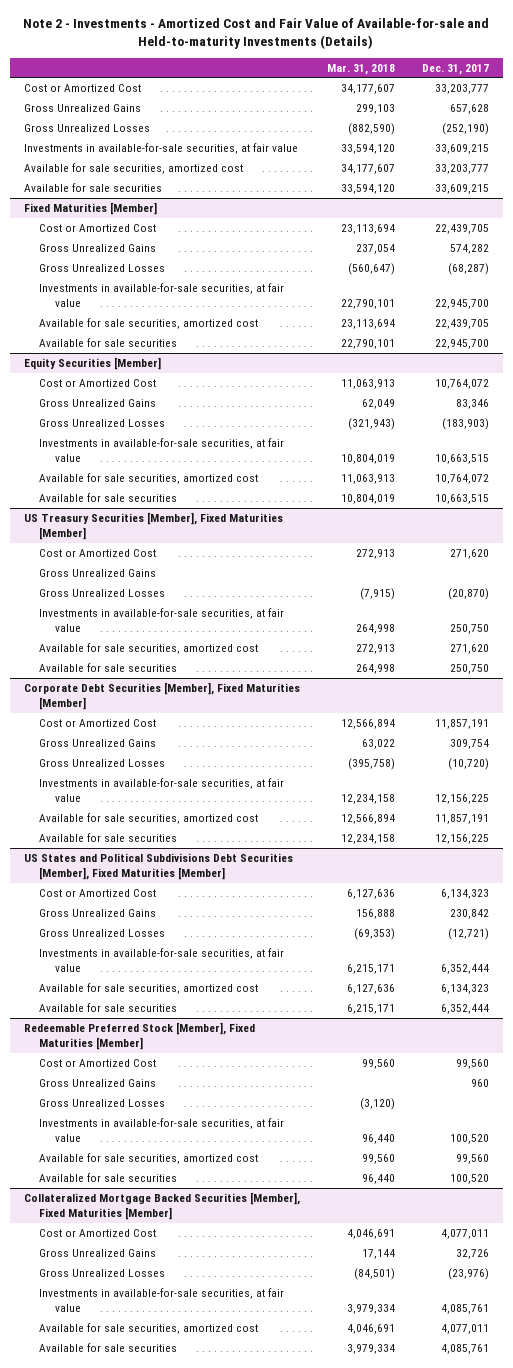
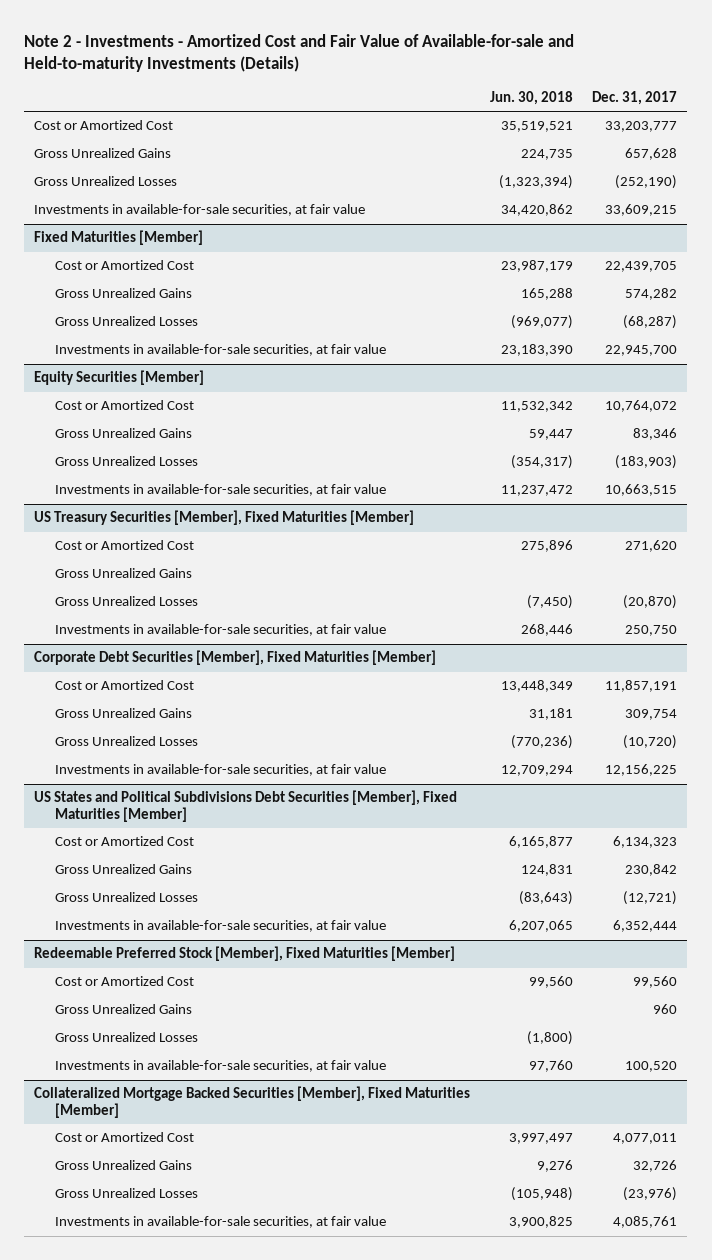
- | Mar. 31, 2018 | Dec. 31, 2017
+ | Jun. 30, 2018 | Dec. 31, 2017
- Available for sale securities, amortized cost | 34,177,607 | 33,203,777
- Available for sale securities | 33,594,120 | 33,609,215
@ Fixed Maturities [Member]
- Available for sale securities, amortized cost | 23,113,694 | 22,439,705
- Available for sale securities | 22,790,101 | 22,945,700
@ Equity Securities [Member]
- Available for sale securities, amortized cost | 11,063,913 | 10,764,072
- Available for sale securities | 10,804,019 | 10,663,515
@ US Treasury Securities [Member], Fixed Maturities [Member]
- Available for sale securities, amortized cost | 272,913 | 271,620
- Available for sale securities | 264,998 | 250,750
@ Corporate Debt Securities [Member], Fixed Maturities [Member]
- Available for sale securities, amortized cost | 12,566,894 | 11,857,191
- Available for sale securities | 12,234,158 | 12,156,225
@ US States and Political Subdivisions Debt Securities [Member], Fixed Maturities [Member]
- Available for sale securities, amortized cost | 6,127,636 | 6,134,323
- Available for sale securities | 6,215,171 | 6,352,444
@ Redeemable Preferred Stock [Member], Fixed Maturities [Member]
- Available for sale securities, amortized cost | 99,560 | 99,560
- Available for sale securities | 96,440 | 100,520
@ Collateralized Mortgage Backed Securities [Member], Fixed Maturities [Member]
- Available for sale securities, amortized cost | 4,046,691 | 4,077,011
- Available for sale securities | 3,979,334 | 4,085,761

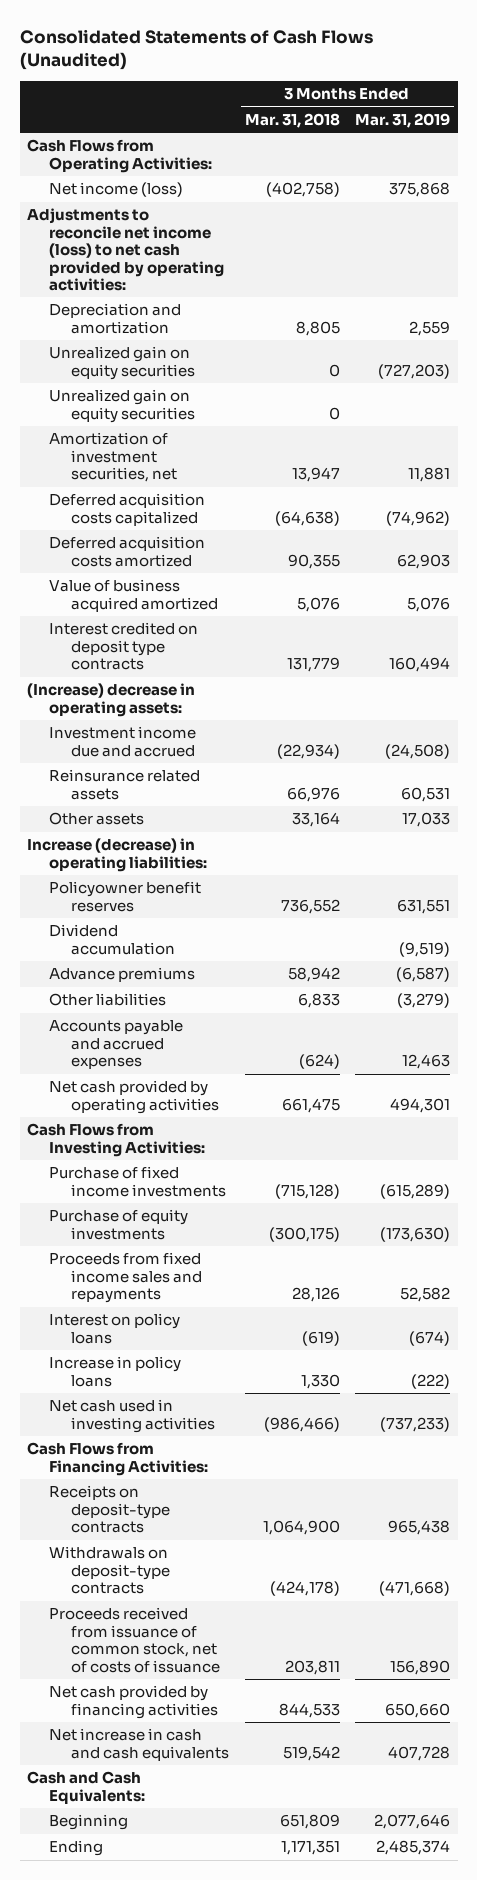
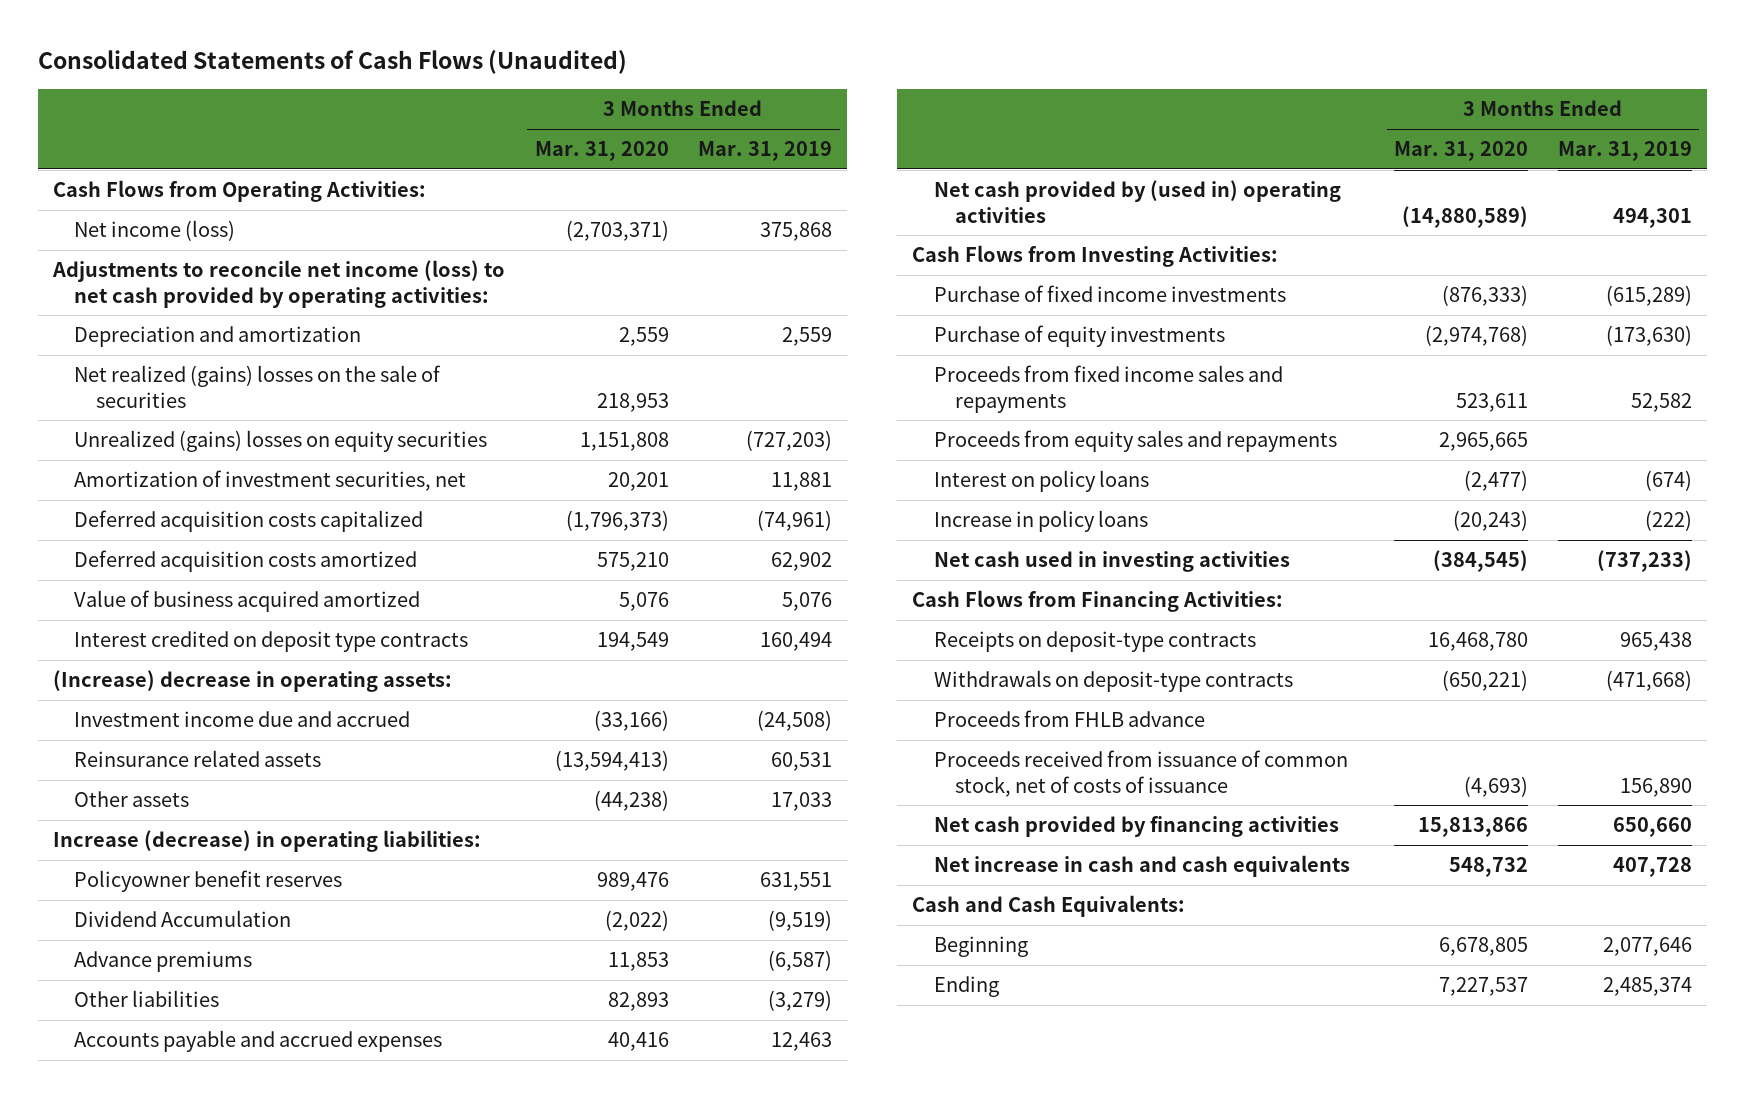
- | 3 Months Ended Mar. 31, 2018 | 3 Months Ended Mar. 31, 2019
+ | 3 Months Ended Mar. 31, 2020 | 3 Months Ended Mar. 31, 2019
- Unrealized gain on equity securities | 0 | (727,203)
- Unrealized gain on equity securities | 0 |
+ Net realized (gains) losses on the sale of securities | 218,953 |
+ Unrealized (gains) losses on equity securities | 1,151,808 | (727,203)
- Deferred acquisition costs capitalized | (64,638) | (74,962)
- Deferred acquisition costs amortized | 90,355 | 62,903
+ Deferred acquisition costs capitalized | (1,796,373) | (74,961)
+ Deferred acquisition costs amortized | 575,210 | 62,902
- Dividend accumulation | | (9,519)
+ Dividend Accumulation | (2,022) | (9,519)
- Net cash provided by operating activities | 661,475 | 494,301
+ Net cash provided by (used in) operating activities | (14,880,589) | 494,301
+ Proceeds from equity sales and repayments | 2,965,665 |
+ Proceeds from FHLB advance

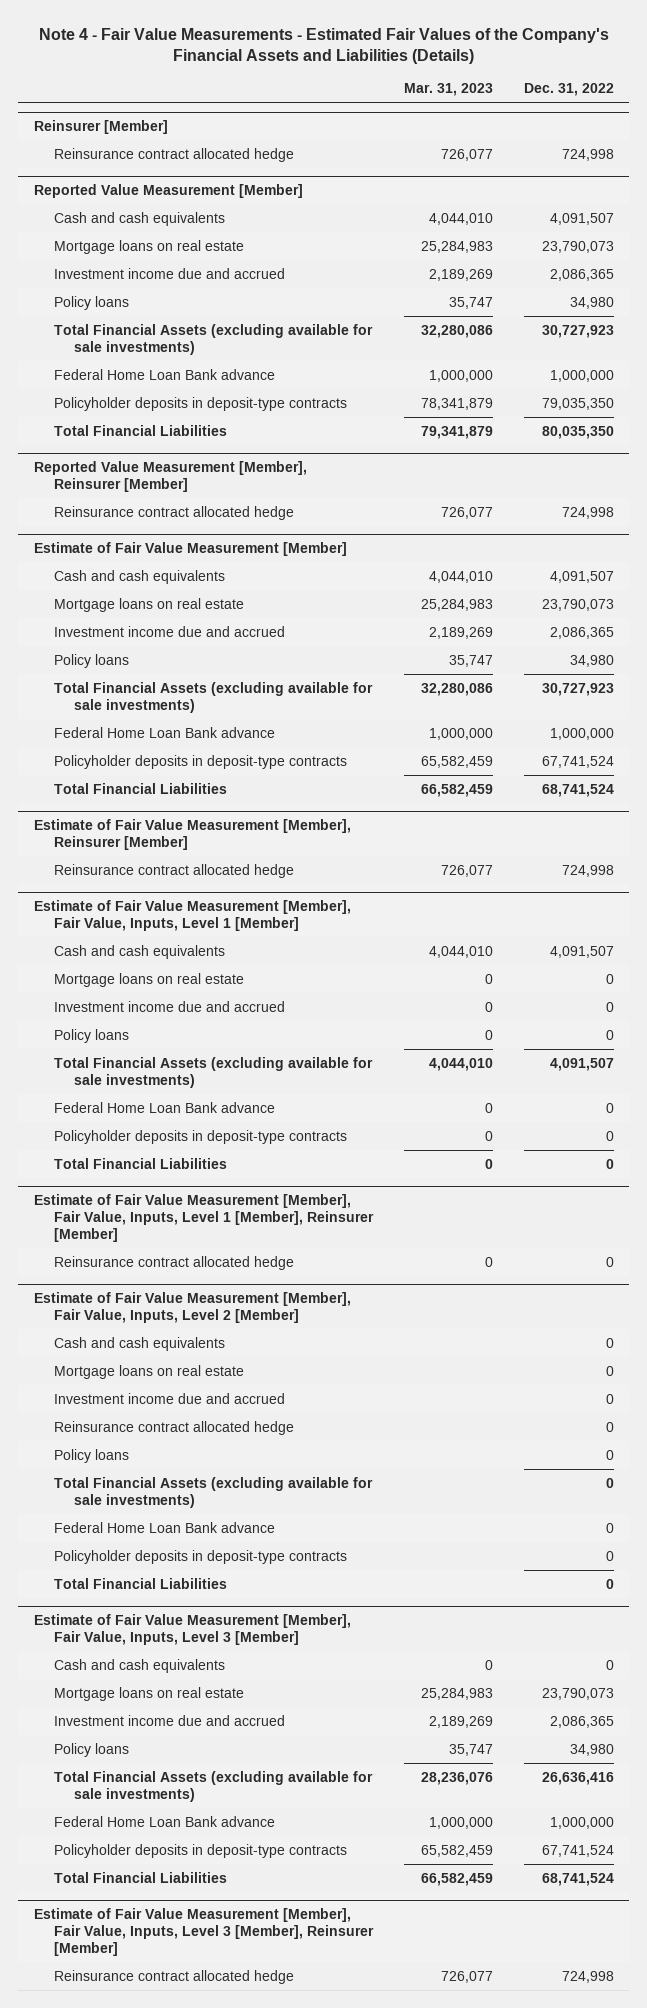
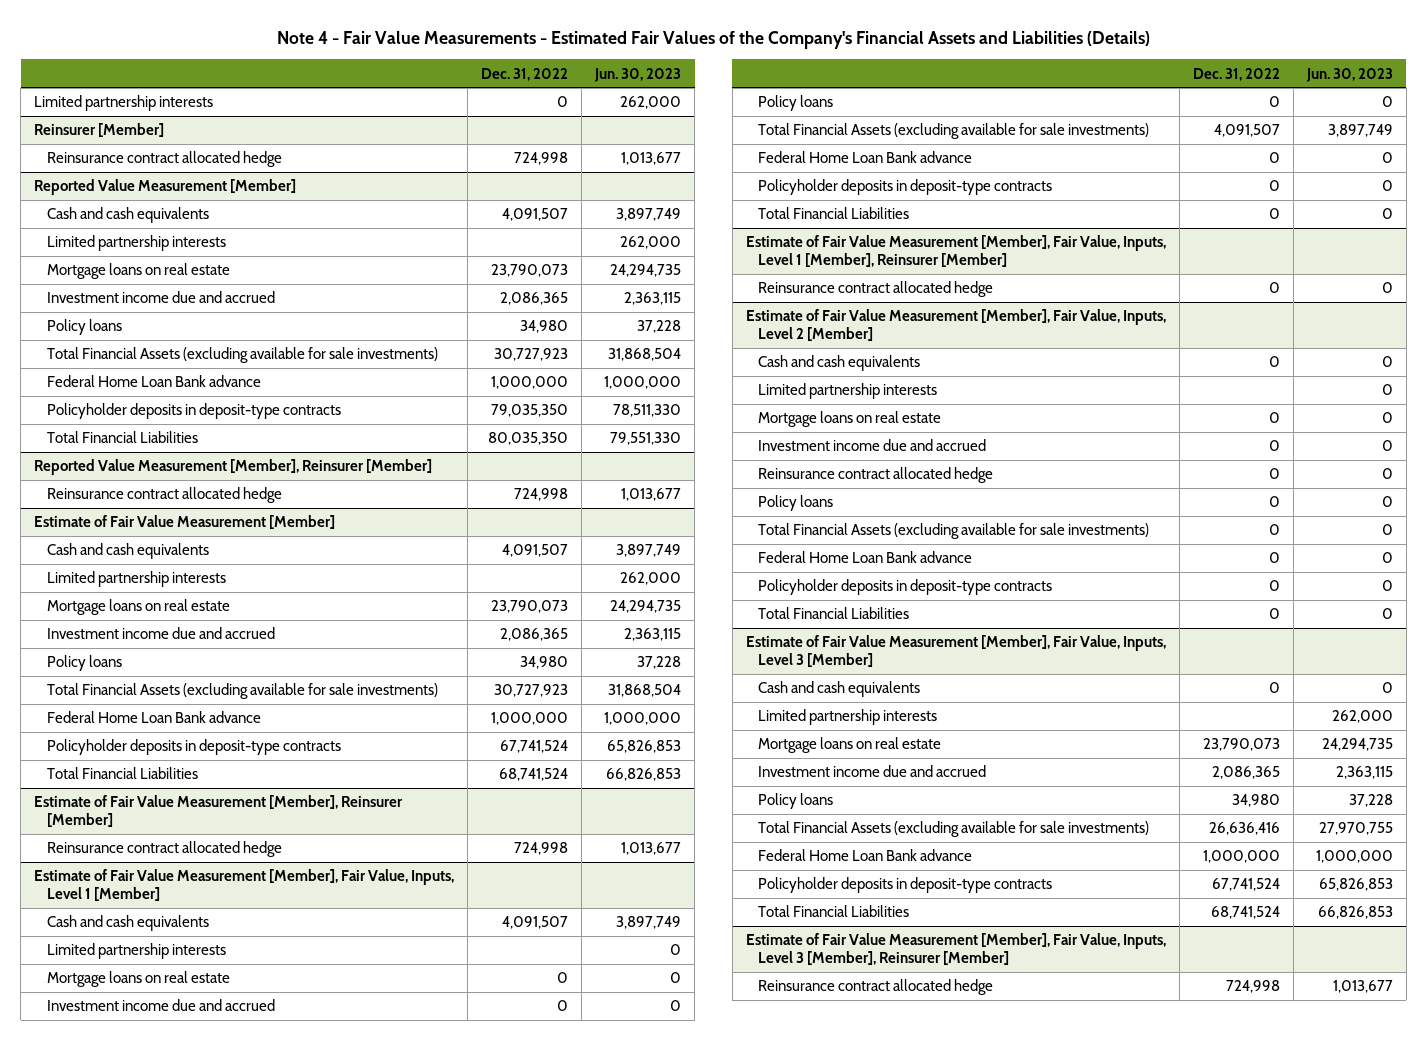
- | Mar. 31, 2023 | Dec. 31, 2022
+ | Dec. 31, 2022 | Jun. 30, 2023
+ Limited partnership interests | 0 | 262,000
@ Reported Value Measurement [Member]
+ Limited partnership interests | | 262,000
@ Estimate of Fair Value Measurement [Member]
+ Limited partnership interests | | 262,000
@ Estimate of Fair Value Measurement [Member], Fair Value, Inputs, Level 1 [Member]
+ Limited partnership interests | | 0
@ Estimate of Fair Value Measurement [Member], Fair Value, Inputs, Level 2 [Member]
+ Limited partnership interests | | 0
@ Estimate of Fair Value Measurement [Member], Fair Value, Inputs, Level 3 [Member]
+ Limited partnership interests | | 262,000

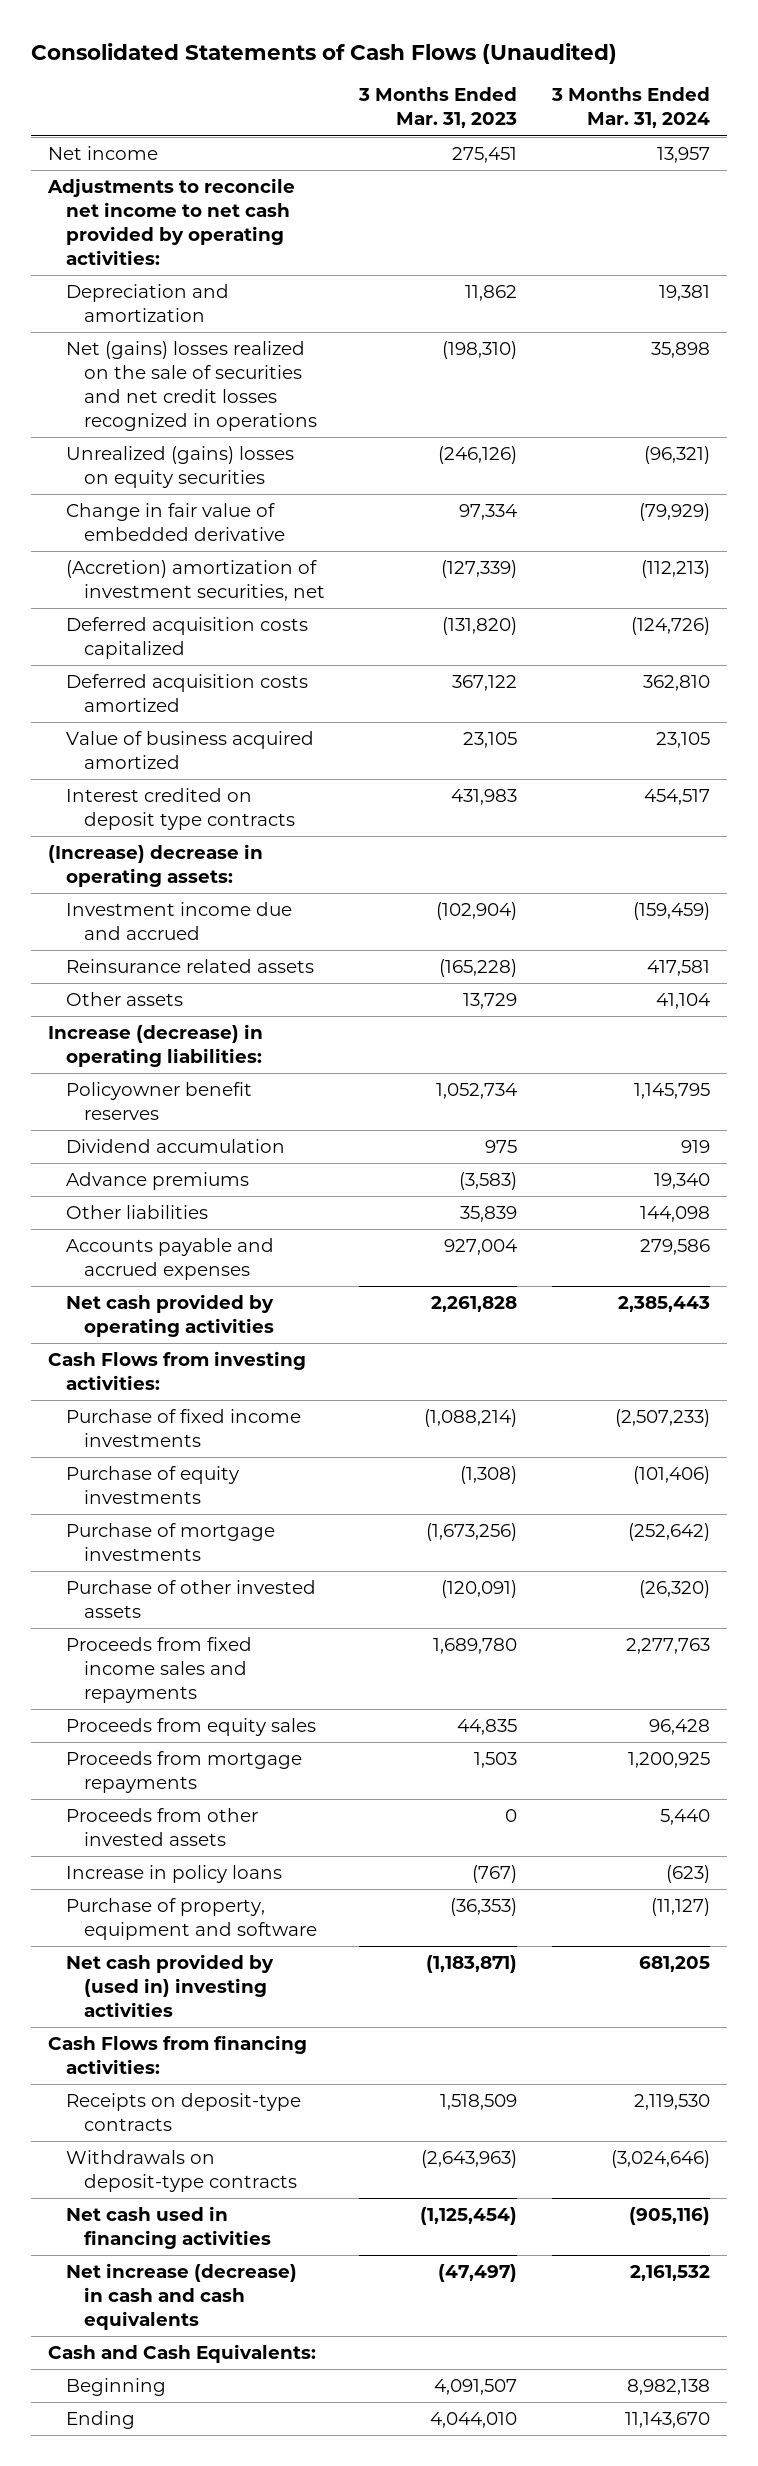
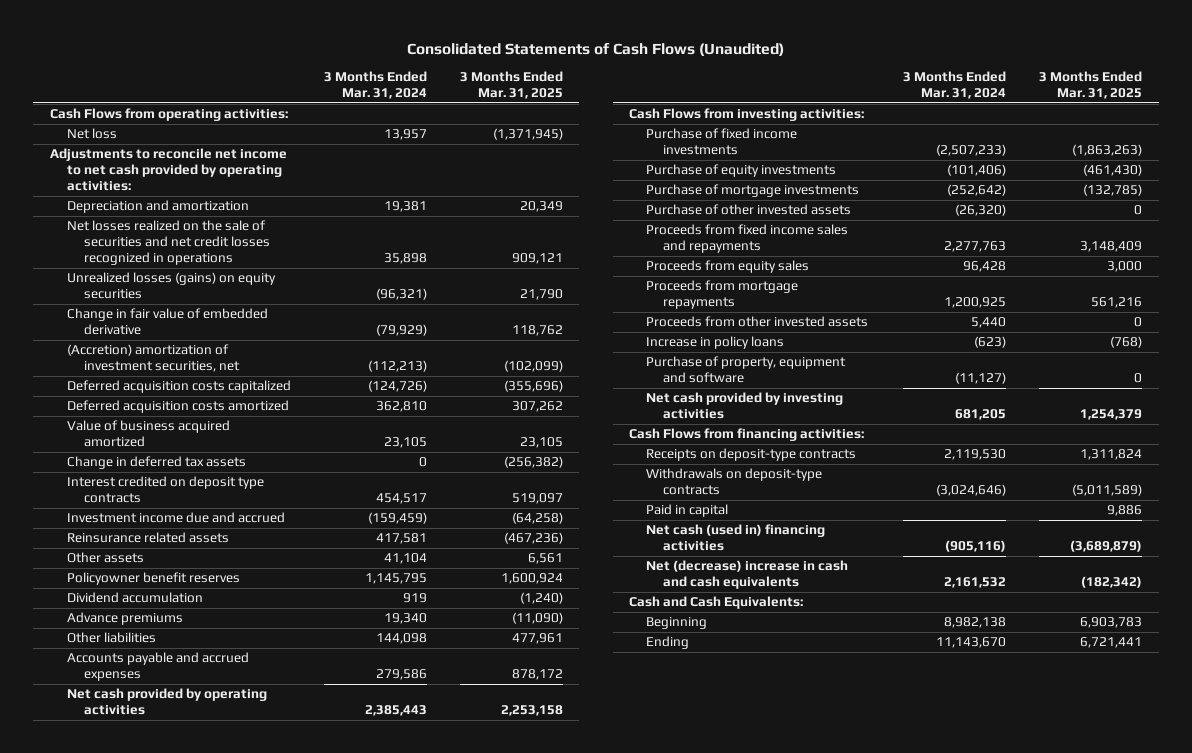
- | 3 Months Ended Mar. 31, 2023 | 3 Months Ended Mar. 31, 2024
+ | 3 Months Ended Mar. 31, 2024 | 3 Months Ended Mar. 31, 2025
- Net income | 275,451 | 13,957
+ Cash Flows from operating activities:
+ Net loss | 13,957 | (1,371,945)
- Net (gains) losses realized on the sale of securities and net credit losses recognized in operations | (198,310) | 35,898
- Unrealized (gains) losses on equity securities | (246,126) | (96,321)
+ Net losses realized on the sale of securities and net credit losses recognized in operations | 35,898 | 909,121
+ Unrealized losses (gains) on equity securities | (96,321) | 21,790
+ Change in deferred tax assets | 0 | (256,382)
- (Increase) decrease in operating assets:
- Increase (decrease) in operating liabilities:
- Net cash provided by (used in) investing activities | (1,183,871) | 681,205
+ Net cash provided by investing activities | 681,205 | 1,254,379
- Net cash used in financing activities | (1,125,454) | (905,116)
- Net increase (decrease) in cash and cash equivalents | (47,497) | 2,161,532
+ Paid in capital | | 9,886
+ Net cash (used in) financing activities | (905,116) | (3,689,879)
+ Net (decrease) increase in cash and cash equivalents | 2,161,532 | (182,342)

